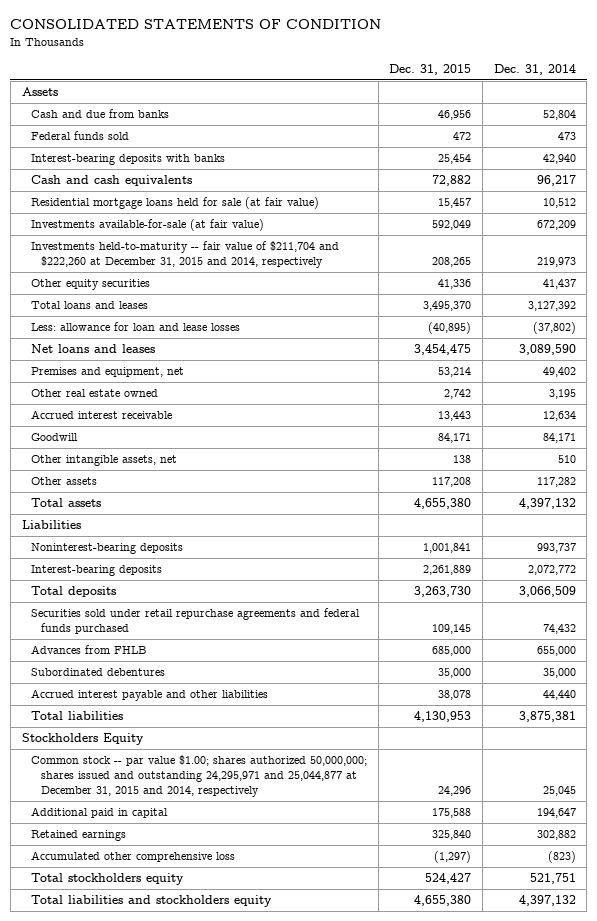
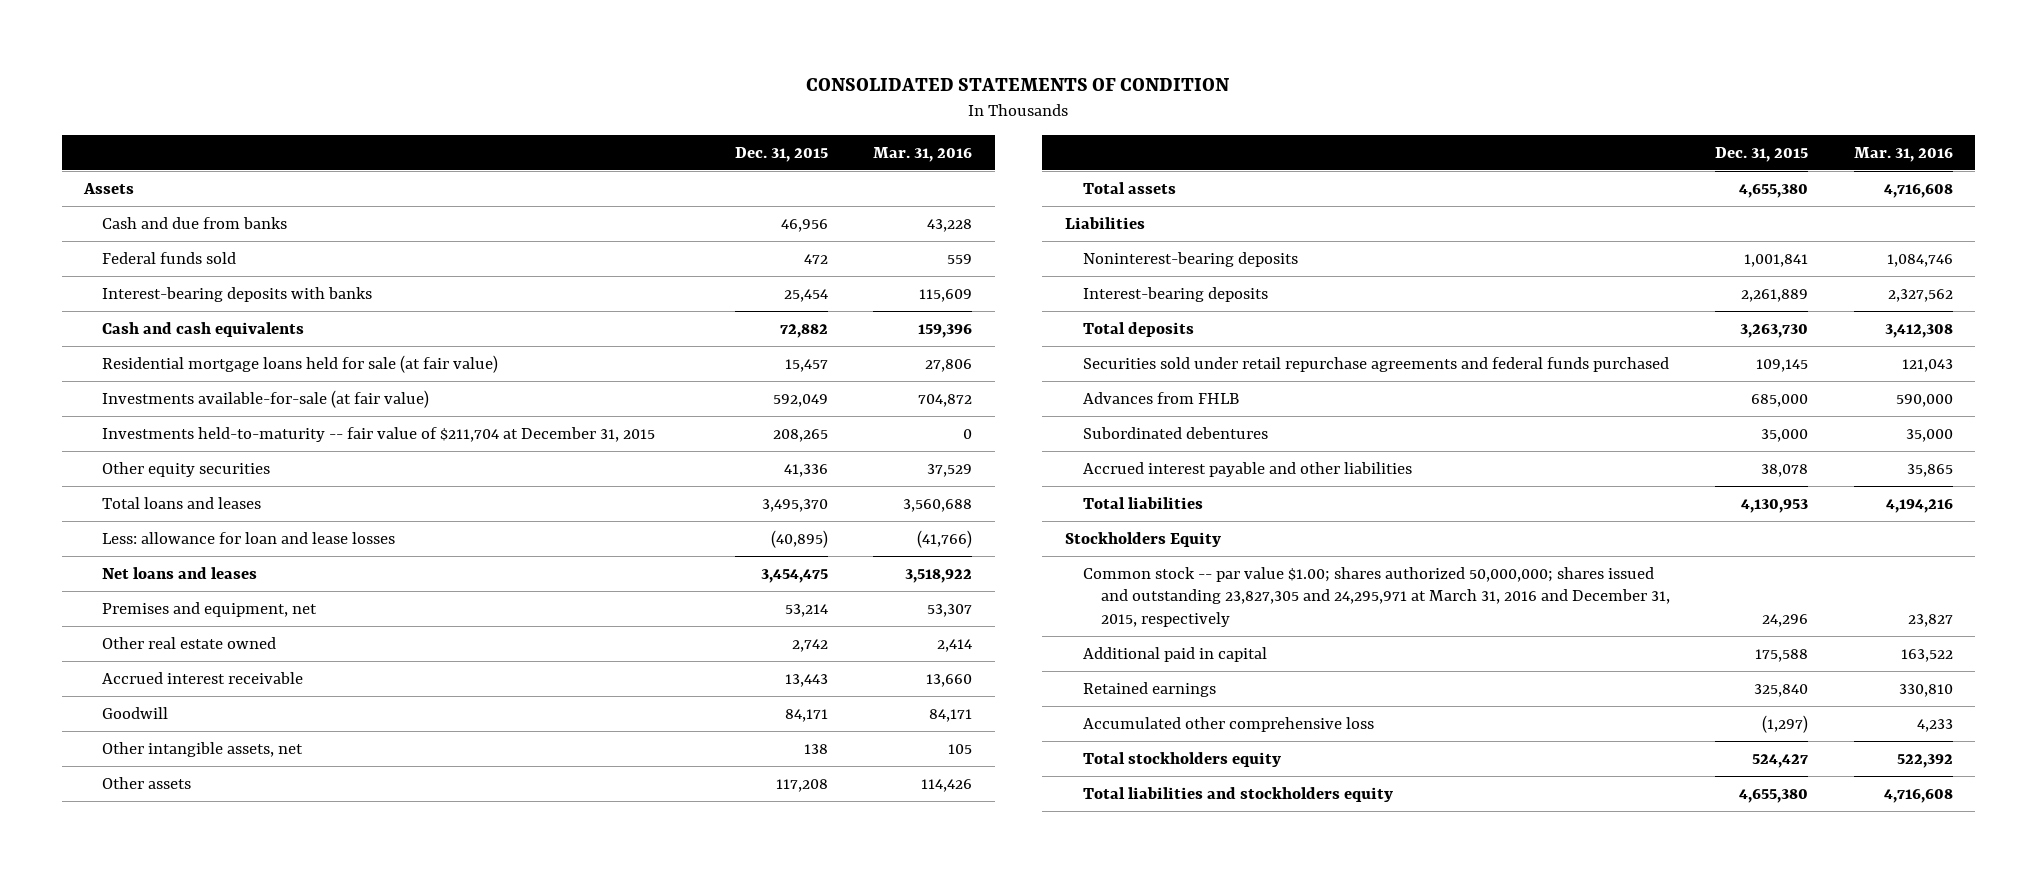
- | Dec. 31, 2015 | Dec. 31, 2014
+ | Dec. 31, 2015 | Mar. 31, 2016
- Investments held-to-maturity -- fair value of $211,704 and $222,260 at December 31, 2015 and 2014, respectively | 208,265 | 219,973
+ Investments held-to-maturity -- fair value of $211,704 at December 31, 2015 | 208,265 | 0
- Common stock -- par value $1.00; shares authorized 50,000,000; shares issued and outstanding 24,295,971 and 25,044,877 at December 31, 2015 and 2014, respectively | 24,296 | 25,045
+ Common stock -- par value $1.00; shares authorized 50,000,000; shares issued and outstanding 23,827,305 and 24,295,971 at March 31, 2016 and December 31, 2015, respectively | 24,296 | 23,827

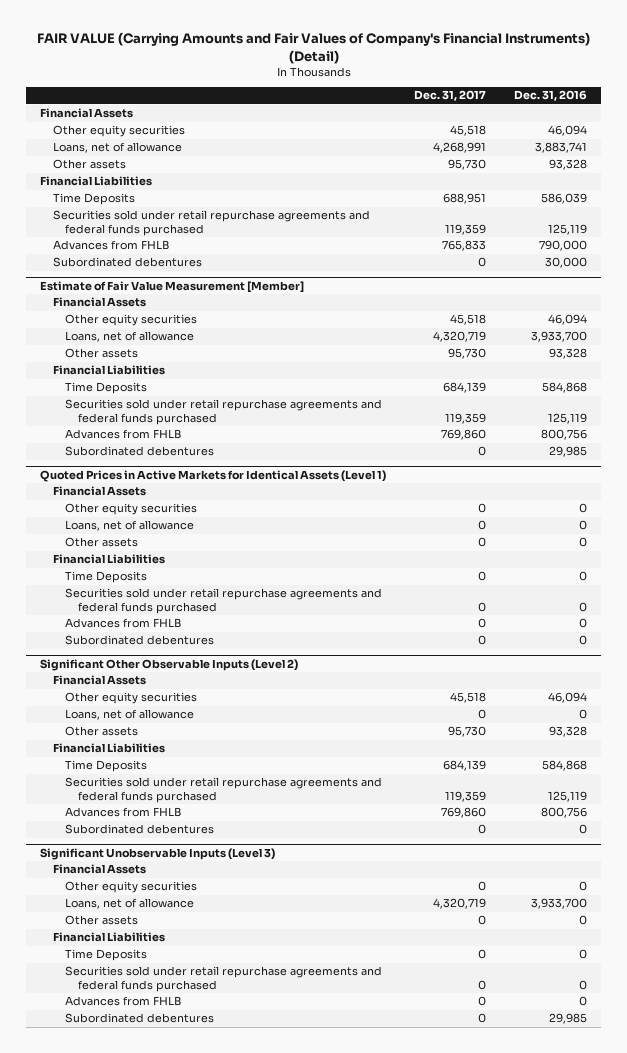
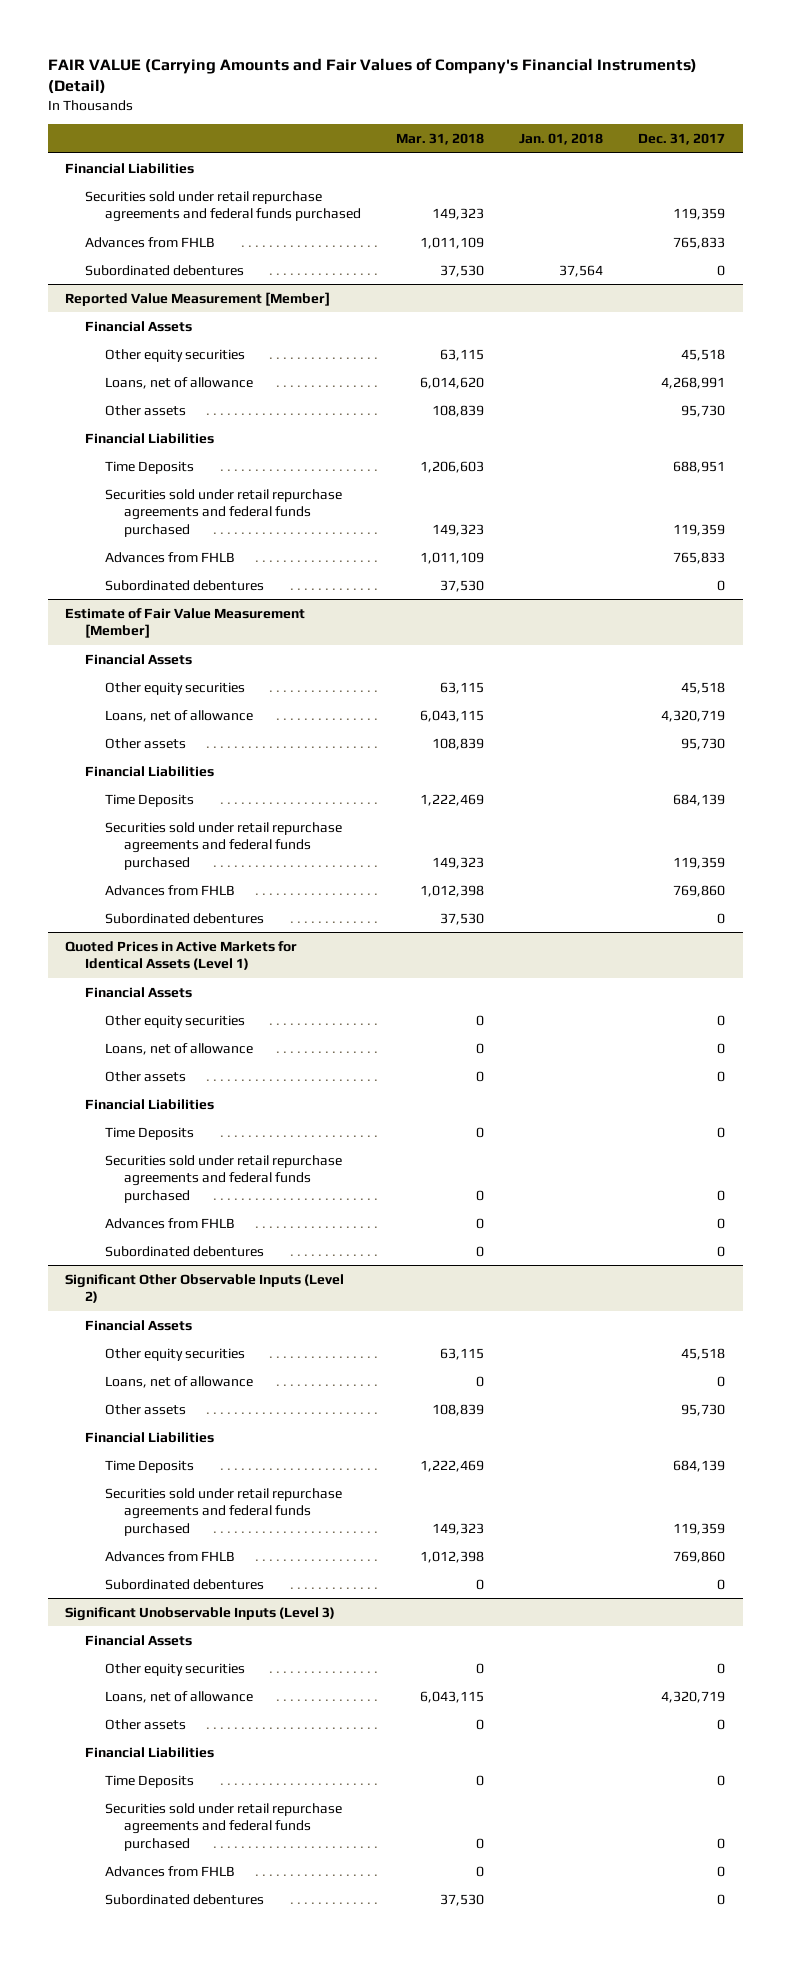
- | Dec. 31, 2017 | Dec. 31, 2016
+ | Mar. 31, 2018 | Jan. 01, 2018 | Dec. 31, 2017
+ Financial Liabilities
+ Securities sold under retail repurchase agreements and federal funds purchased | 149,323 | | 119,359
+ Advances from FHLB | 1,011,109 | | 765,833
+ Subordinated debentures | 37,530 | 37,564 | 0
+ Reported Value Measurement [Member]

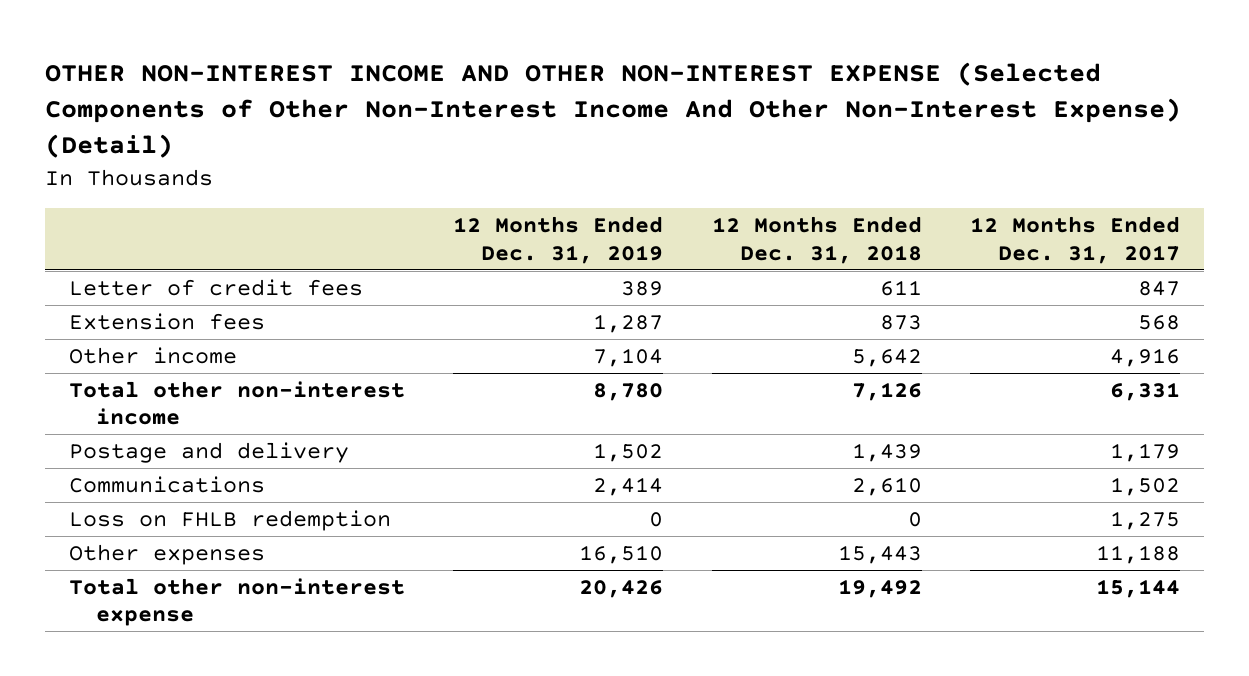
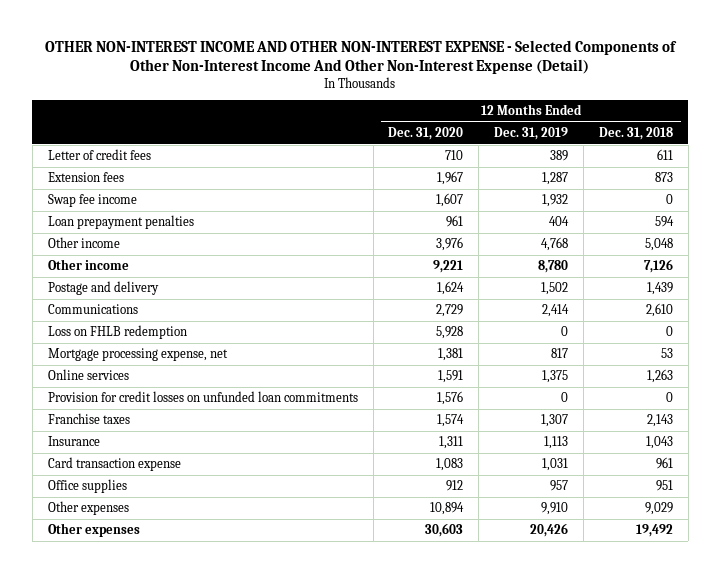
- OTHER NON-INTEREST INCOME AND OTHER NON-INTEREST EXPENSE (Selected Components of Other Non-Interest Income And Other Non-Interest Expense) (Detail)
+ OTHER NON-INTEREST INCOME AND OTHER NON-INTEREST EXPENSE - Selected Components of Other Non-Interest Income And Other Non-Interest Expense (Detail)
- | 12 Months Ended Dec. 31, 2019 | 12 Months Ended Dec. 31, 2018 | 12 Months Ended Dec. 31, 2017
+ | 12 Months Ended Dec. 31, 2020 | 12 Months Ended Dec. 31, 2019 | 12 Months Ended Dec. 31, 2018
- Other income | 7,104 | 5,642 | 4,916
- Total other non-interest income | 8,780 | 7,126 | 6,331
+ Swap fee income | 1,607 | 1,932 | 0
+ Loan prepayment penalties | 961 | 404 | 594
+ Other income | 3,976 | 4,768 | 5,048
+ Other income | 9,221 | 8,780 | 7,126
- Other expenses | 16,510 | 15,443 | 11,188
- Total other non-interest expense | 20,426 | 19,492 | 15,144
+ Mortgage processing expense, net | 1,381 | 817 | 53
+ Online services | 1,591 | 1,375 | 1,263
+ Provision for credit losses on unfunded loan commitments | 1,576 | 0 | 0
+ Franchise taxes | 1,574 | 1,307 | 2,143
+ Insurance | 1,311 | 1,113 | 1,043
+ Card transaction expense | 1,083 | 1,031 | 961
+ Office supplies | 912 | 957 | 951
+ Other expenses | 10,894 | 9,910 | 9,029
+ Other expenses | 30,603 | 20,426 | 19,492

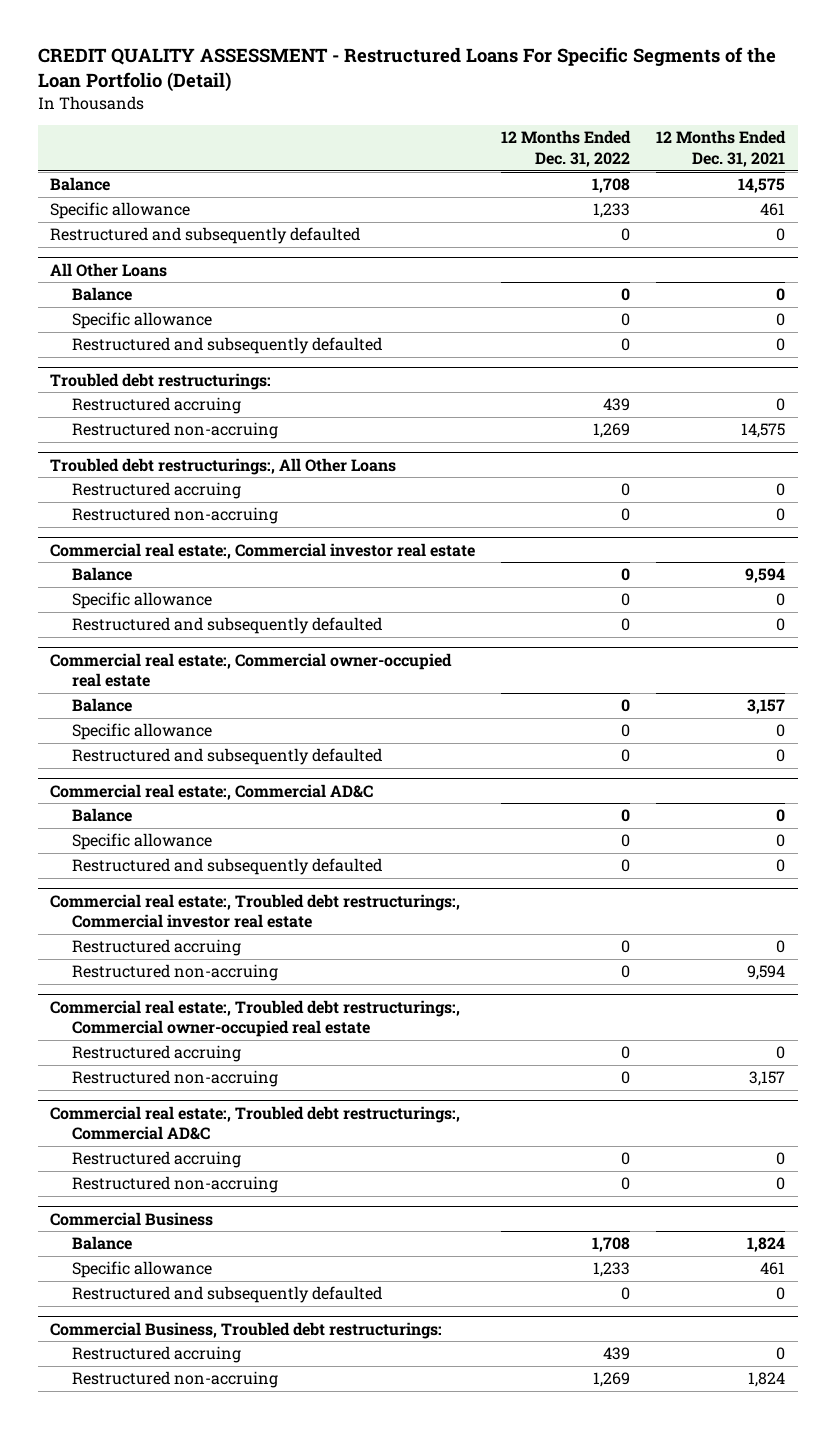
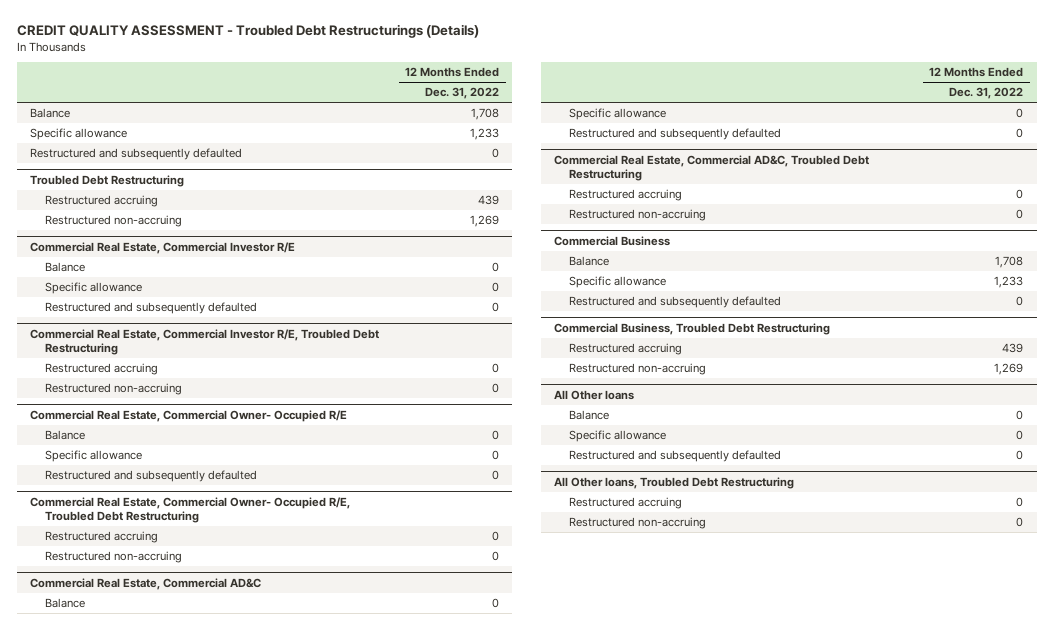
- CREDIT QUALITY ASSESSMENT - Restructured Loans For Specific Segments of the Loan Portfolio (Detail)
+ CREDIT QUALITY ASSESSMENT - Troubled Debt Restructurings (Details)
- | 12 Months Ended Dec. 31, 2022 | 12 Months Ended Dec. 31, 2021
+ | 12 Months Ended Dec. 31, 2022
- All Other Loans
- Balance | 0 | 0
- Specific allowance | 0 | 0
- Restructured and subsequently defaulted | 0 | 0
- Troubled debt restructurings:
+ Troubled Debt Restructuring
- Troubled debt restructurings:, All Other Loans
- Restructured accruing | 0 | 0
- Restructured non-accruing | 0 | 0
- Commercial real estate:, Commercial investor real estate
+ Commercial Real Estate, Commercial Investor R/E
- Commercial real estate:, Commercial owner-occupied real estate
+ Commercial Real Estate, Commercial Investor R/E, Troubled Debt Restructuring
+ Restructured accruing | 0
+ Restructured non-accruing | 0
+ Commercial Real Estate, Commercial Owner- Occupied R/E
- Commercial real estate:, Commercial AD&C
+ Commercial Real Estate, Commercial Owner- Occupied R/E, Troubled Debt Restructuring
+ Restructured accruing | 0
+ Restructured non-accruing | 0
+ Commercial Real Estate, Commercial AD&C
- Commercial real estate:, Troubled debt restructurings:, Commercial investor real estate
- Restructured accruing | 0 | 0
- Restructured non-accruing | 0 | 9,594
- Commercial real estate:, Troubled debt restructurings:, Commercial owner-occupied real estate
- Restructured accruing | 0 | 0
- Restructured non-accruing | 0 | 3,157
- Commercial real estate:, Troubled debt restructurings:, Commercial AD&C
+ Commercial Real Estate, Commercial AD&C, Troubled Debt Restructuring
- Commercial Business, Troubled debt restructurings:
+ Commercial Business, Troubled Debt Restructuring
+ All Other loans
+ Balance | 0
+ Specific allowance | 0
+ Restructured and subsequently defaulted | 0
+ All Other loans, Troubled Debt Restructuring
+ Restructured accruing | 0
+ Restructured non-accruing | 0

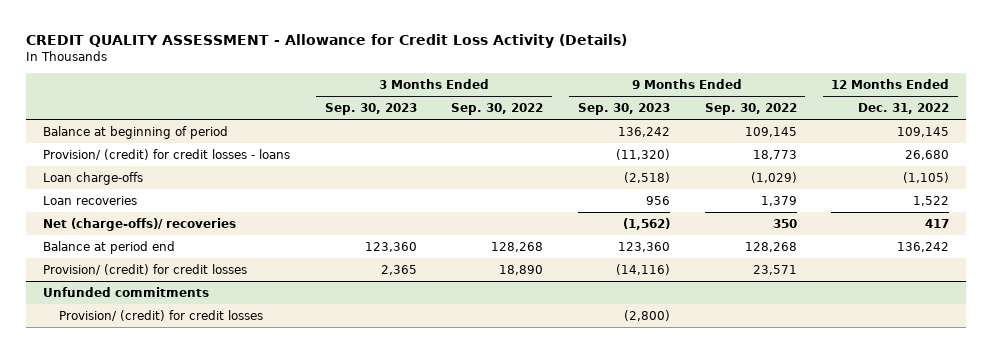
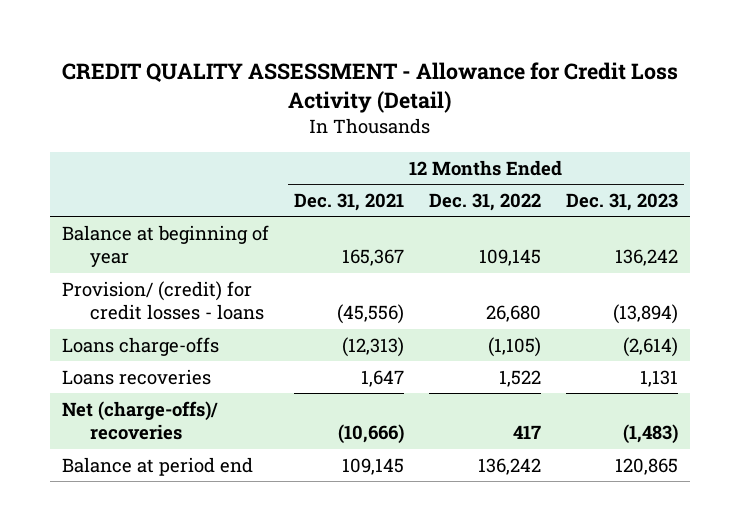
- CREDIT QUALITY ASSESSMENT - Allowance for Credit Loss Activity (Details)
+ CREDIT QUALITY ASSESSMENT - Allowance for Credit Loss Activity (Detail)
- | 3 Months Ended Sep. 30, 2023 | 3 Months Ended Sep. 30, 2022 | 9 Months Ended Sep. 30, 2023 | 9 Months Ended Sep. 30, 2022 | 12 Months Ended Dec. 31, 2022
+ | 12 Months Ended Dec. 31, 2021 | 12 Months Ended Dec. 31, 2022 | 12 Months Ended Dec. 31, 2023
- Balance at beginning of period | | | 136,242 | 109,145 | 109,145
+ Balance at beginning of year | 165,367 | 109,145 | 136,242
- Loan charge-offs | | | (2,518) | (1,029) | (1,105)
- Loan recoveries | | | 956 | 1,379 | 1,522
+ Loans charge-offs | (12,313) | (1,105) | (2,614)
+ Loans recoveries | 1,647 | 1,522 | 1,131
- Provision/ (credit) for credit losses | 2,365 | 18,890 | (14,116) | 23,571 |
- Unfunded commitments
- Provision/ (credit) for credit losses | | | (2,800) | |

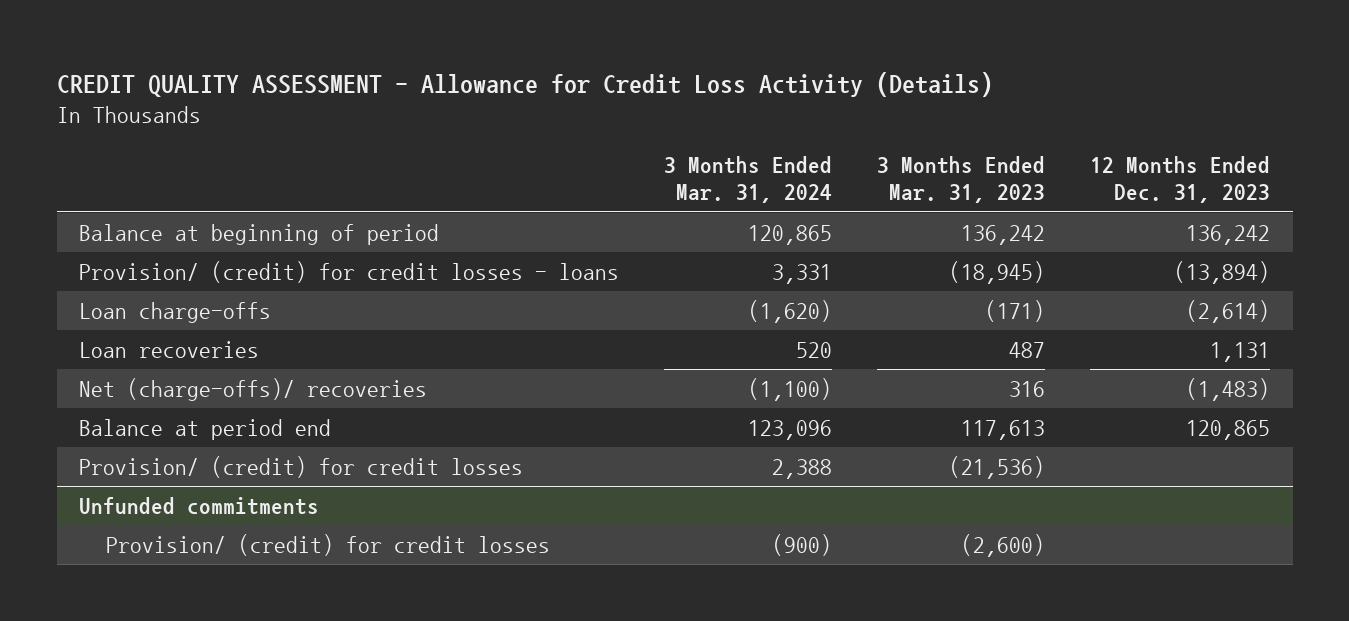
- CREDIT QUALITY ASSESSMENT - Allowance for Credit Loss Activity (Detail)
+ CREDIT QUALITY ASSESSMENT - Allowance for Credit Loss Activity (Details)
- | 12 Months Ended Dec. 31, 2021 | 12 Months Ended Dec. 31, 2022 | 12 Months Ended Dec. 31, 2023
+ | 3 Months Ended Mar. 31, 2024 | 3 Months Ended Mar. 31, 2023 | 12 Months Ended Dec. 31, 2023
- Balance at beginning of year | 165,367 | 109,145 | 136,242
+ Balance at beginning of period | 120,865 | 136,242 | 136,242
- Loans charge-offs | (12,313) | (1,105) | (2,614)
- Loans recoveries | 1,647 | 1,522 | 1,131
+ Loan charge-offs | (1,620) | (171) | (2,614)
+ Loan recoveries | 520 | 487 | 1,131
+ Provision/ (credit) for credit losses | 2,388 | (21,536) |
+ Unfunded commitments
+ Provision/ (credit) for credit losses | (900) | (2,600) |

